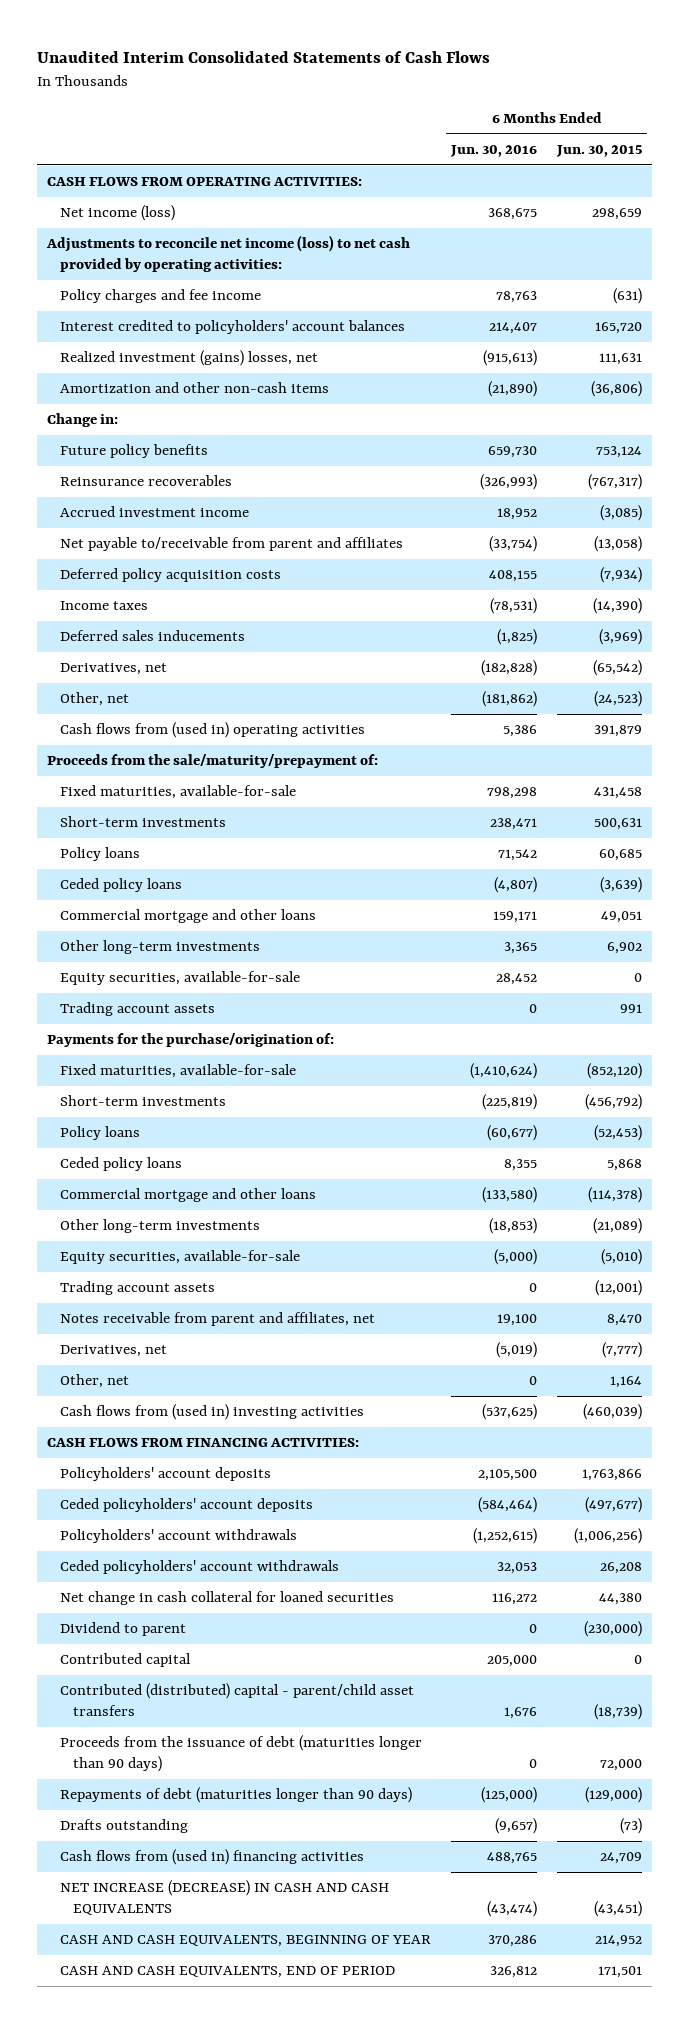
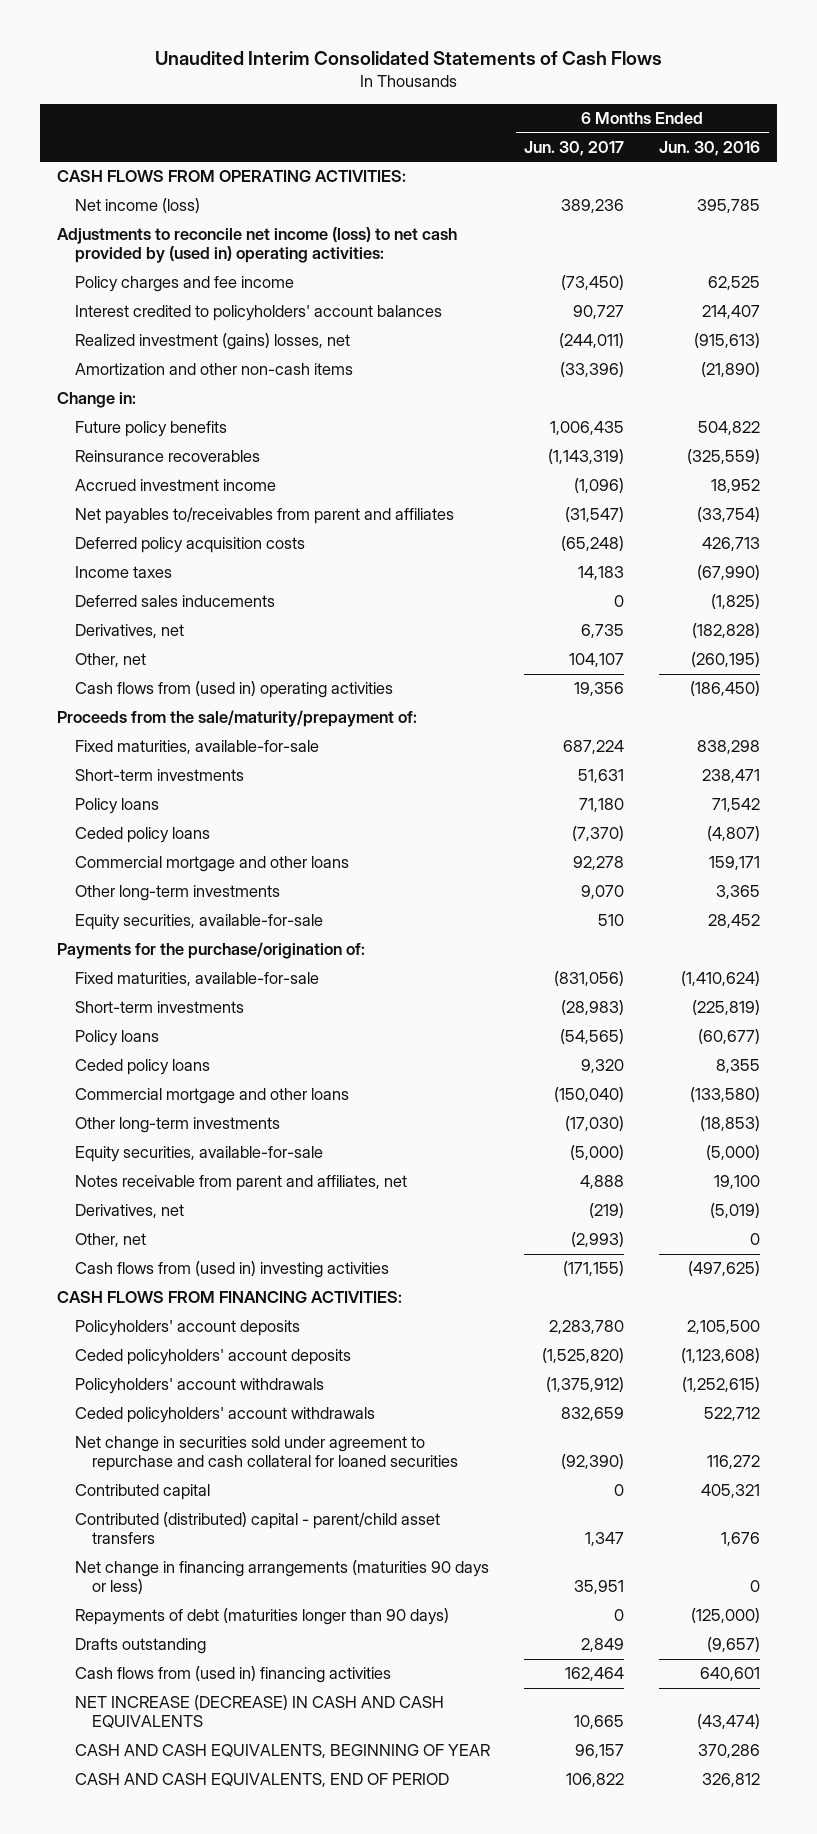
- | 6 Months Ended Jun. 30, 2016 | 6 Months Ended Jun. 30, 2015
+ | 6 Months Ended Jun. 30, 2017 | 6 Months Ended Jun. 30, 2016
- Net income (loss) | 368,675 | 298,659
- Adjustments to reconcile net income (loss) to net cash provided by operating activities:
- Policy charges and fee income | 78,763 | (631)
+ Net income (loss) | 389,236 | 395,785
+ Adjustments to reconcile net income (loss) to net cash provided by (used in) operating activities:
+ Policy charges and fee income | (73,450) | 62,525
- Future policy benefits | 659,730 | 753,124
- Reinsurance recoverables | (326,993) | (767,317)
+ Future policy benefits | 1,006,435 | 504,822
+ Reinsurance recoverables | (1,143,319) | (325,559)
- Net payable to/receivable from parent and affiliates | (33,754) | (13,058)
- Deferred policy acquisition costs | 408,155 | (7,934)
- Income taxes | (78,531) | (14,390)
+ Net payables to/receivables from parent and affiliates | (31,547) | (33,754)
+ Deferred policy acquisition costs | (65,248) | 426,713
+ Income taxes | 14,183 | (67,990)
- Other, net | (181,862) | (24,523)
- Cash flows from (used in) operating activities | 5,386 | 391,879
+ Other, net | 104,107 | (260,195)
+ Cash flows from (used in) operating activities | 19,356 | (186,450)
- Fixed maturities, available-for-sale | 798,298 | 431,458
+ Fixed maturities, available-for-sale | 687,224 | 838,298
- Trading account assets | 0 | 991
- Trading account assets | 0 | (12,001)
- Cash flows from (used in) investing activities | (537,625) | (460,039)
+ Cash flows from (used in) investing activities | (171,155) | (497,625)
- Ceded policyholders' account deposits | (584,464) | (497,677)
+ Ceded policyholders' account deposits | (1,525,820) | (1,123,608)
- Ceded policyholders' account withdrawals | 32,053 | 26,208
- Net change in cash collateral for loaned securities | 116,272 | 44,380
- Dividend to parent | 0 | (230,000)
- Contributed capital | 205,000 | 0
+ Ceded policyholders' account withdrawals | 832,659 | 522,712
+ Net change in securities sold under agreement to repurchase and cash collateral for loaned securities | (92,390) | 116,272
+ Contributed capital | 0 | 405,321
- Proceeds from the issuance of debt (maturities longer than 90 days) | 0 | 72,000
+ Net change in financing arrangements (maturities 90 days or less) | 35,951 | 0
- Cash flows from (used in) financing activities | 488,765 | 24,709
+ Cash flows from (used in) financing activities | 162,464 | 640,601

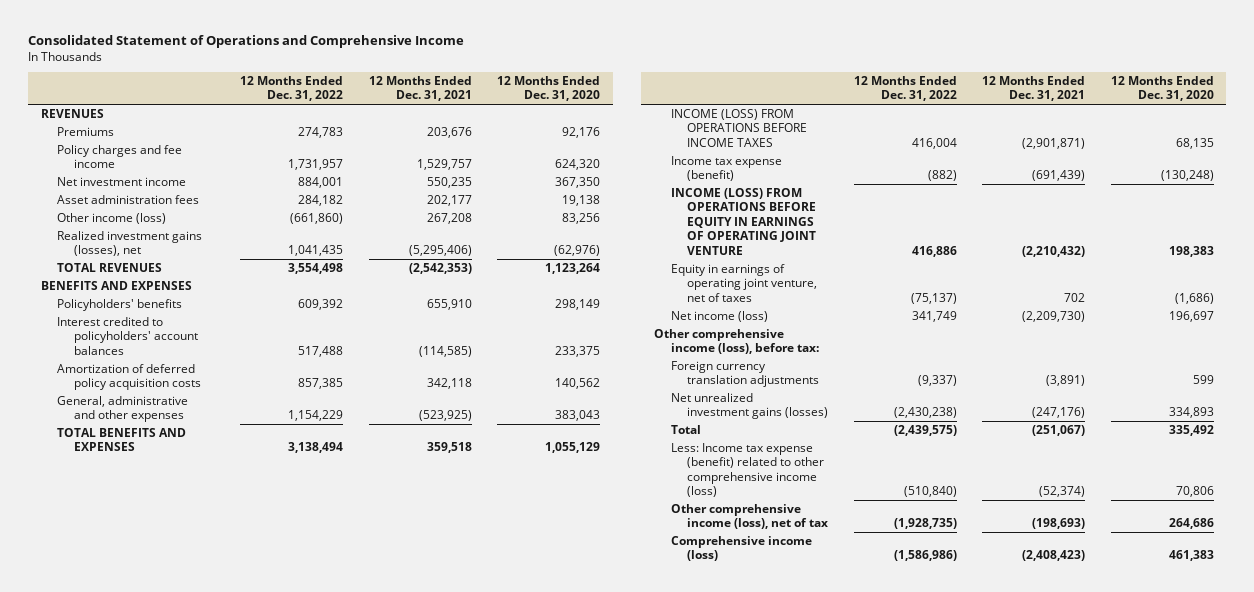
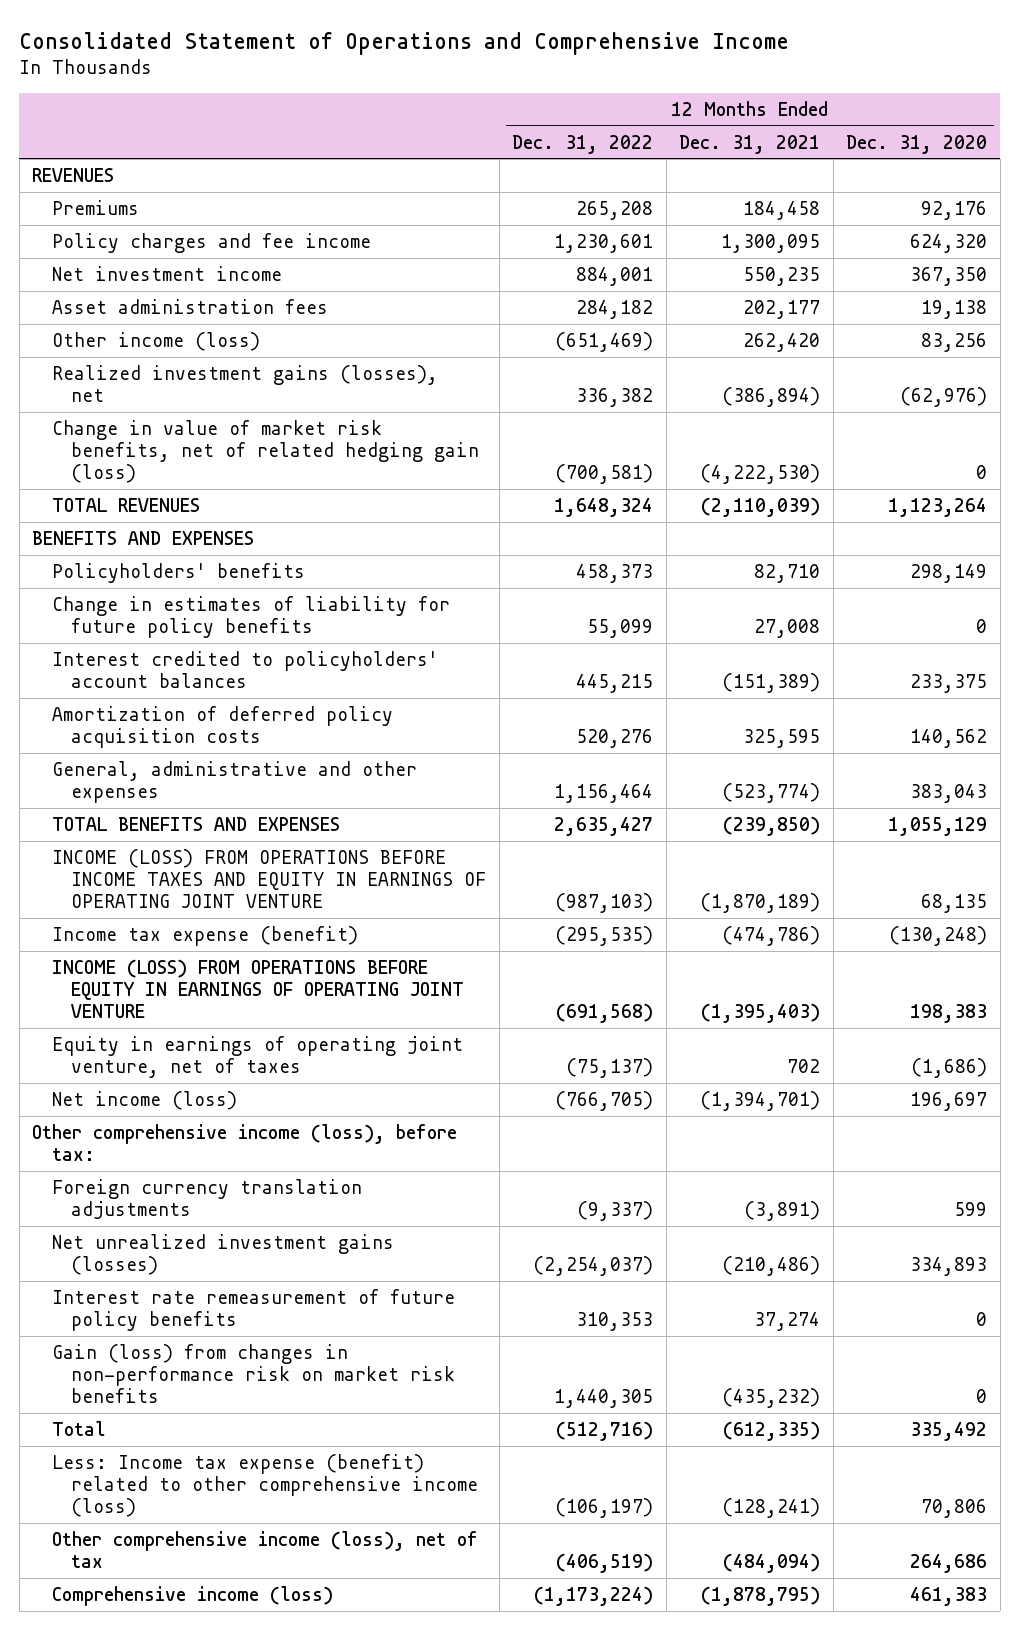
- Premiums | 274,783 | 203,676 | 92,176
- Policy charges and fee income | 1,731,957 | 1,529,757 | 624,320
+ Premiums | 265,208 | 184,458 | 92,176
+ Policy charges and fee income | 1,230,601 | 1,300,095 | 624,320
- Other income (loss) | (661,860) | 267,208 | 83,256
- Realized investment gains (losses), net | 1,041,435 | (5,295,406) | (62,976)
- TOTAL REVENUES | 3,554,498 | (2,542,353) | 1,123,264
+ Other income (loss) | (651,469) | 262,420 | 83,256
+ Realized investment gains (losses), net | 336,382 | (386,894) | (62,976)
+ Change in value of market risk benefits, net of related hedging gain (loss) | (700,581) | (4,222,530) | 0
+ TOTAL REVENUES | 1,648,324 | (2,110,039) | 1,123,264
- Policyholders' benefits | 609,392 | 655,910 | 298,149
- Interest credited to policyholders' account balances | 517,488 | (114,585) | 233,375
- Amortization of deferred policy acquisition costs | 857,385 | 342,118 | 140,562
- General, administrative and other expenses | 1,154,229 | (523,925) | 383,043
- TOTAL BENEFITS AND EXPENSES | 3,138,494 | 359,518 | 1,055,129
- INCOME (LOSS) FROM OPERATIONS BEFORE INCOME TAXES | 416,004 | (2,901,871) | 68,135
- Income tax expense (benefit) | (882) | (691,439) | (130,248)
- INCOME (LOSS) FROM OPERATIONS BEFORE EQUITY IN EARNINGS OF OPERATING JOINT VENTURE | 416,886 | (2,210,432) | 198,383
+ Policyholders' benefits | 458,373 | 82,710 | 298,149
+ Change in estimates of liability for future policy benefits | 55,099 | 27,008 | 0
+ Interest credited to policyholders' account balances | 445,215 | (151,389) | 233,375
+ Amortization of deferred policy acquisition costs | 520,276 | 325,595 | 140,562
+ General, administrative and other expenses | 1,156,464 | (523,774) | 383,043
+ TOTAL BENEFITS AND EXPENSES | 2,635,427 | (239,850) | 1,055,129
+ INCOME (LOSS) FROM OPERATIONS BEFORE INCOME TAXES AND EQUITY IN EARNINGS OF OPERATING JOINT VENTURE | (987,103) | (1,870,189) | 68,135
+ Income tax expense (benefit) | (295,535) | (474,786) | (130,248)
+ INCOME (LOSS) FROM OPERATIONS BEFORE EQUITY IN EARNINGS OF OPERATING JOINT VENTURE | (691,568) | (1,395,403) | 198,383
- Net income (loss) | 341,749 | (2,209,730) | 196,697
+ Net income (loss) | (766,705) | (1,394,701) | 196,697
- Net unrealized investment gains (losses) | (2,430,238) | (247,176) | 334,893
- Total | (2,439,575) | (251,067) | 335,492
- Less: Income tax expense (benefit) related to other comprehensive income (loss) | (510,840) | (52,374) | 70,806
- Other comprehensive income (loss), net of tax | (1,928,735) | (198,693) | 264,686
- Comprehensive income (loss) | (1,586,986) | (2,408,423) | 461,383
+ Net unrealized investment gains (losses) | (2,254,037) | (210,486) | 334,893
+ Interest rate remeasurement of future policy benefits | 310,353 | 37,274 | 0
+ Gain (loss) from changes in non-performance risk on market risk benefits | 1,440,305 | (435,232) | 0
+ Total | (512,716) | (612,335) | 335,492
+ Less: Income tax expense (benefit) related to other comprehensive income (loss) | (106,197) | (128,241) | 70,806
+ Other comprehensive income (loss), net of tax | (406,519) | (484,094) | 264,686
+ Comprehensive income (loss) | (1,173,224) | (1,878,795) | 461,383

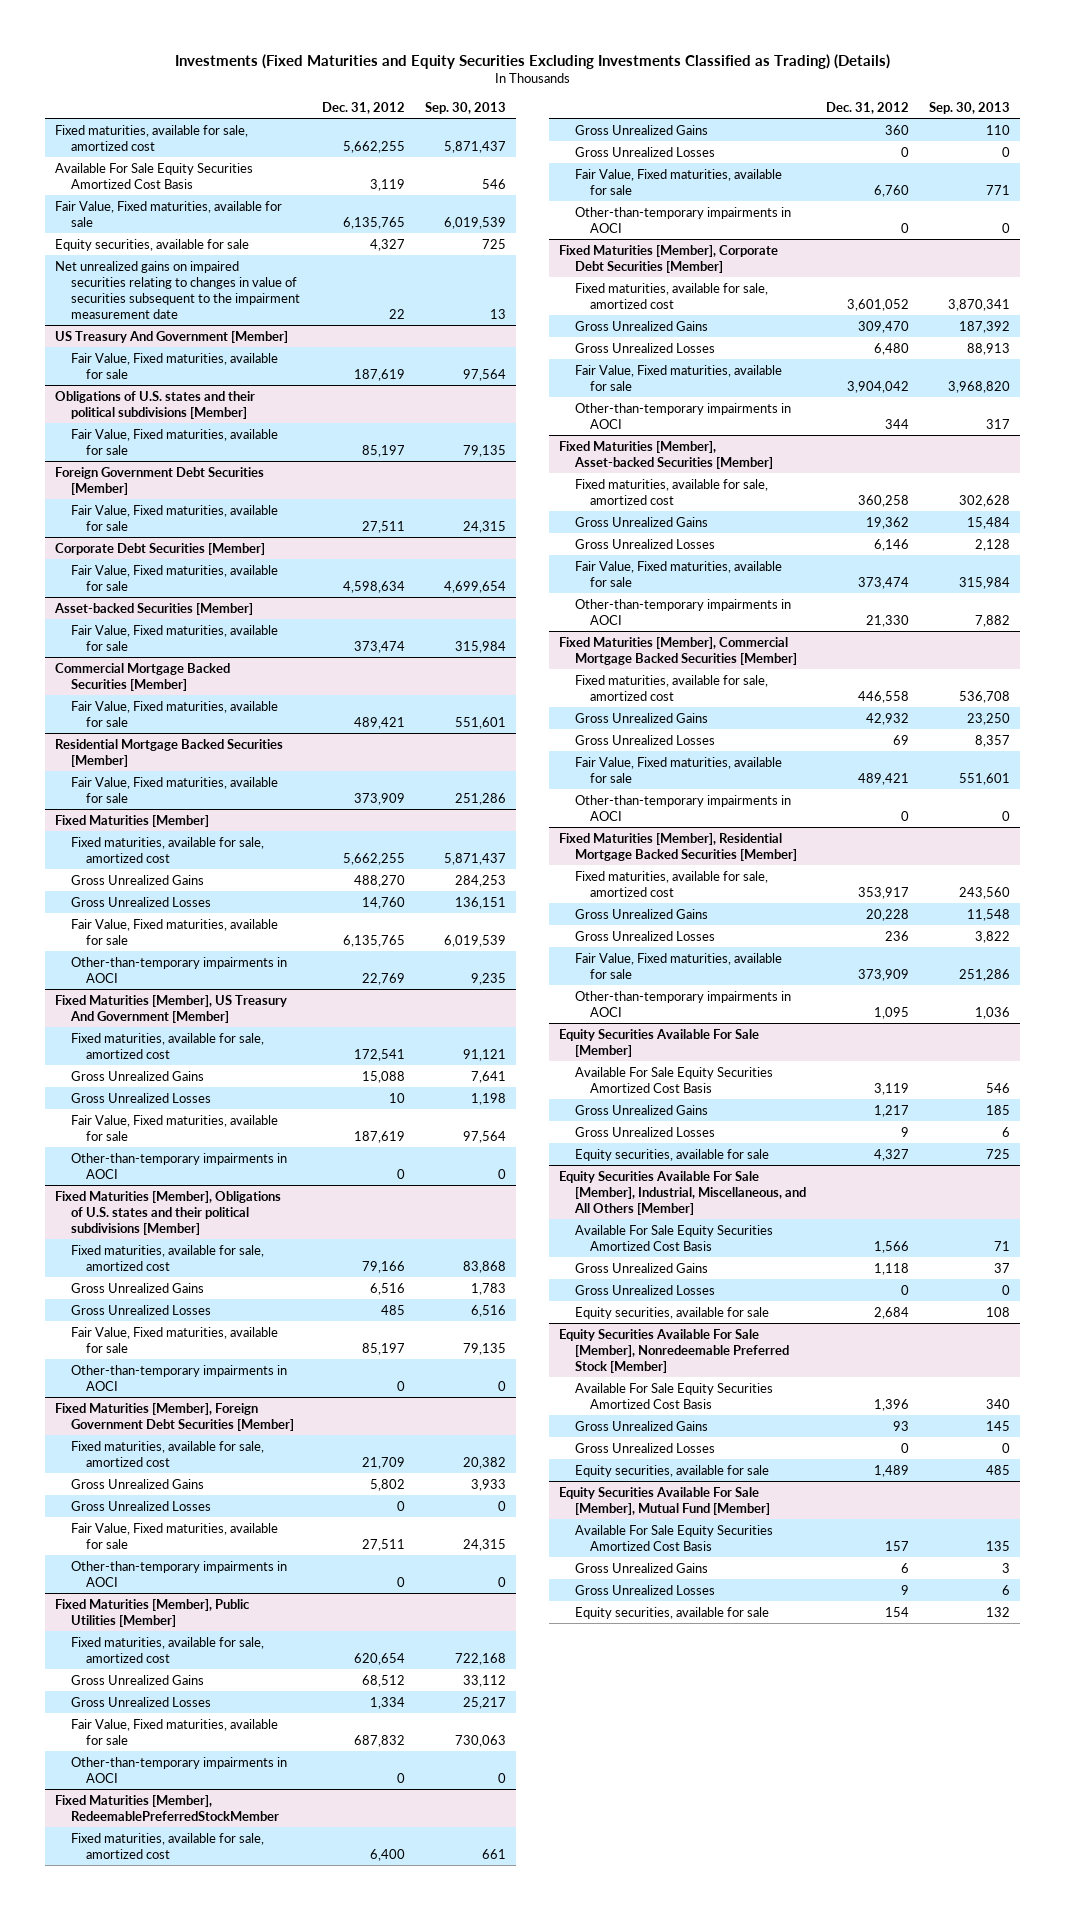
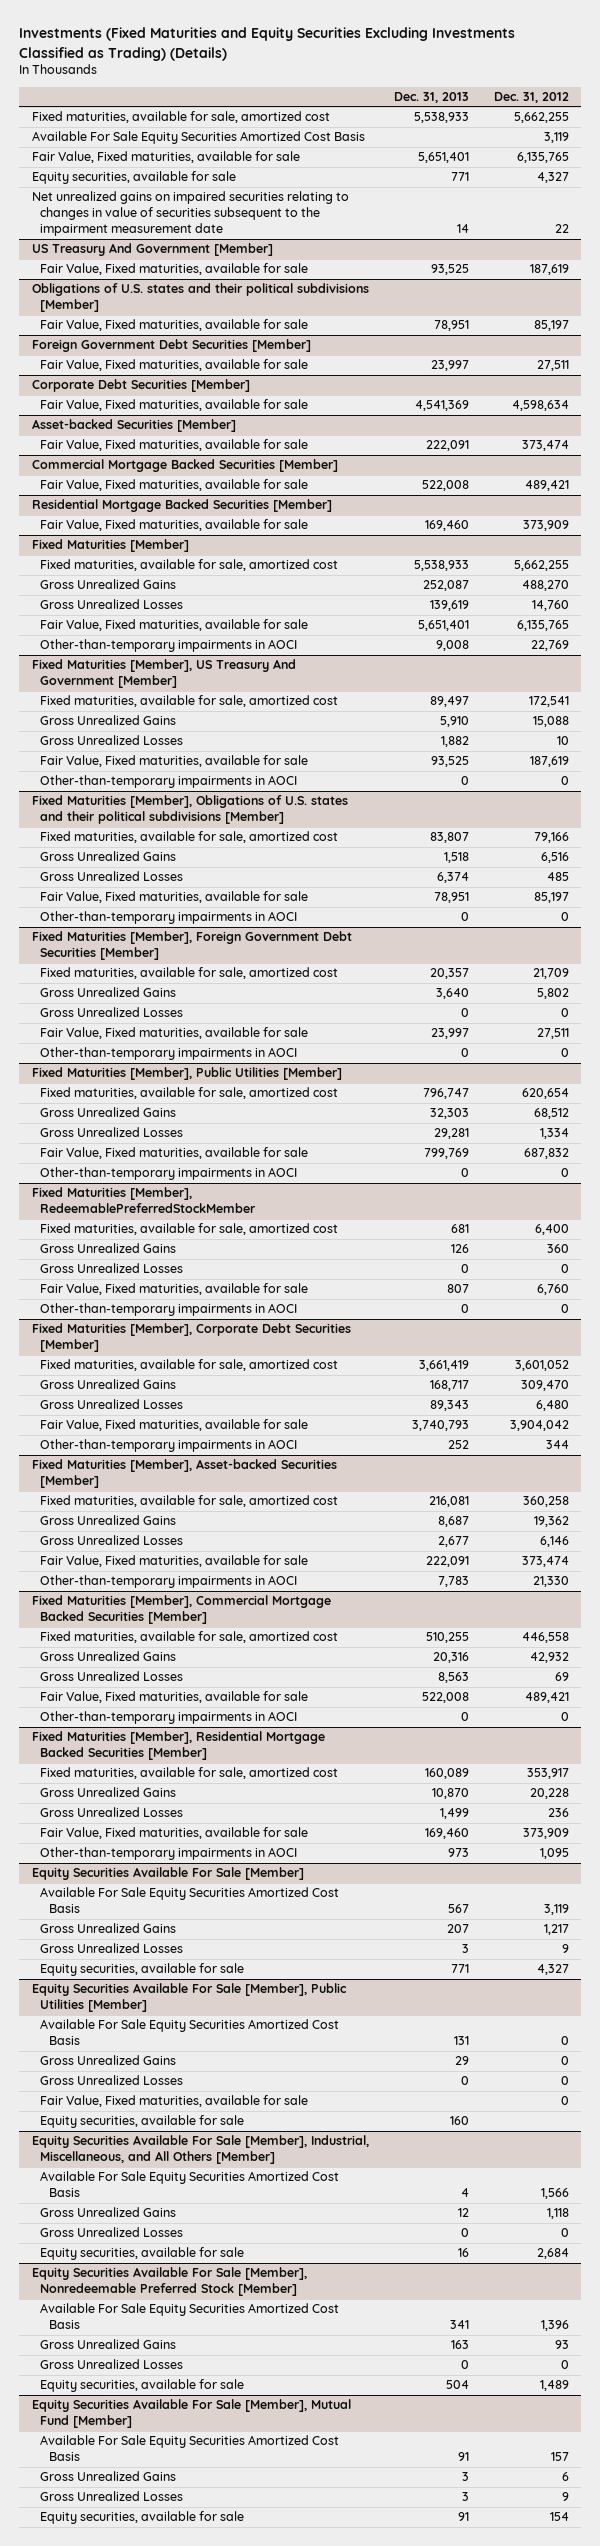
- | Dec. 31, 2012 | Sep. 30, 2013
+ | Dec. 31, 2013 | Dec. 31, 2012
+ Equity Securities Available For Sale [Member], Public Utilities [Member]
+ Available For Sale Equity Securities Amortized Cost Basis | 131 | 0
+ Gross Unrealized Gains | 29 | 0
+ Gross Unrealized Losses | 0 | 0
+ Fair Value, Fixed maturities, available for sale | | 0
+ Equity securities, available for sale | 160 |

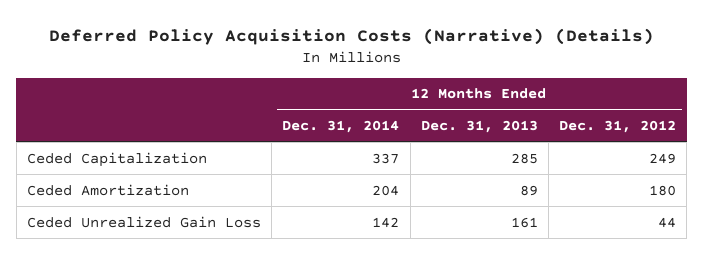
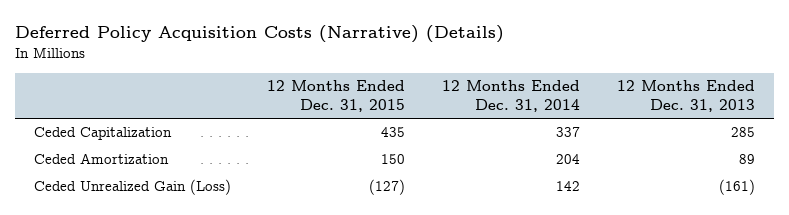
- | 12 Months Ended Dec. 31, 2014 | 12 Months Ended Dec. 31, 2013 | 12 Months Ended Dec. 31, 2012
+ | 12 Months Ended Dec. 31, 2015 | 12 Months Ended Dec. 31, 2014 | 12 Months Ended Dec. 31, 2013
- Ceded Unrealized Gain Loss | 142 | 161 | 44
+ Ceded Unrealized Gain (Loss) | (127) | 142 | (161)

